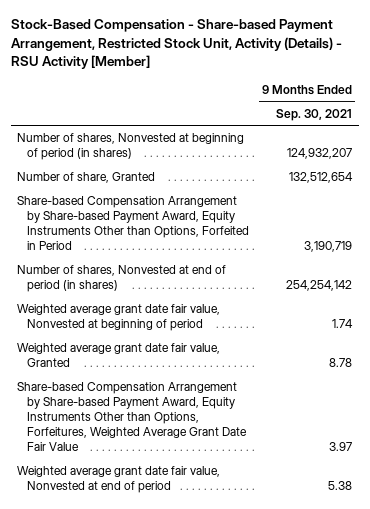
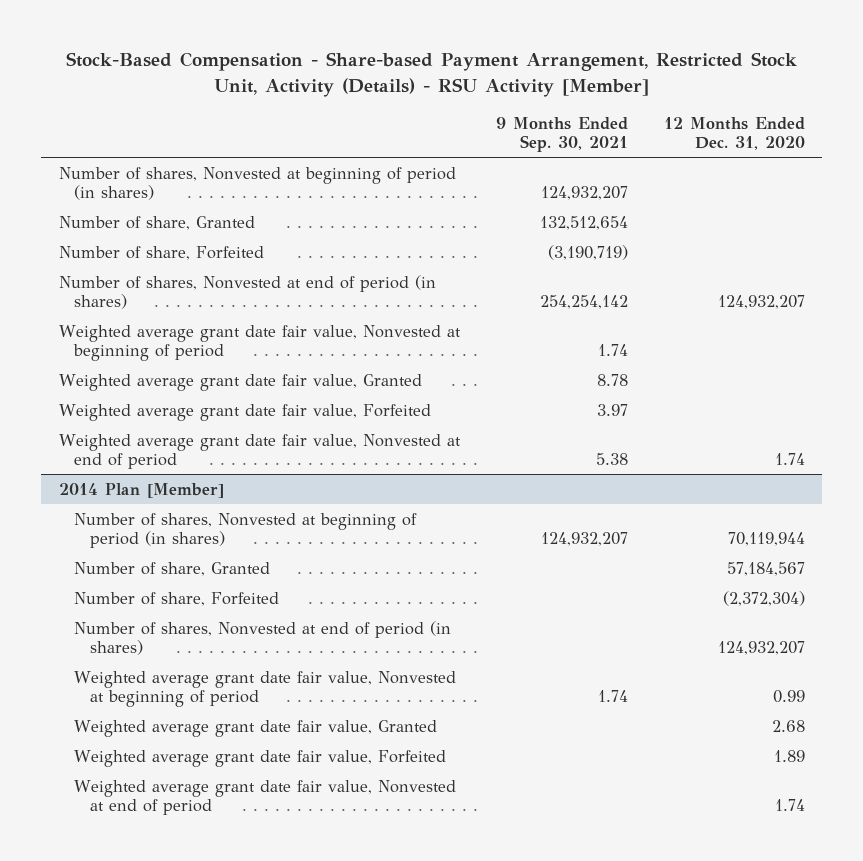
- | 9 Months Ended Sep. 30, 2021
+ | 9 Months Ended Sep. 30, 2021 | 12 Months Ended Dec. 31, 2020
- Share-based Compensation Arrangement by Share-based Payment Award, Equity Instruments Other than Options, Forfeited in Period | 3,190,719
+ Number of share, Forfeited | (3,190,719) |
- Share-based Compensation Arrangement by Share-based Payment Award, Equity Instruments Other than Options, Forfeitures, Weighted Average Grant Date Fair Value | 3.97
+ Weighted average grant date fair value, Forfeited | 3.97 |
+ 2014 Plan [Member]
+ Number of shares, Nonvested at beginning of period (in shares) | 124,932,207 | 70,119,944
+ Number of share, Granted | | 57,184,567
+ Number of share, Forfeited | | (2,372,304)
+ Number of shares, Nonvested at end of period (in shares) | | 124,932,207
+ Weighted average grant date fair value, Nonvested at beginning of period | 1.74 | 0.99
+ Weighted average grant date fair value, Granted | | 2.68
+ Weighted average grant date fair value, Forfeited | | 1.89
+ Weighted average grant date fair value, Nonvested at end of period | | 1.74

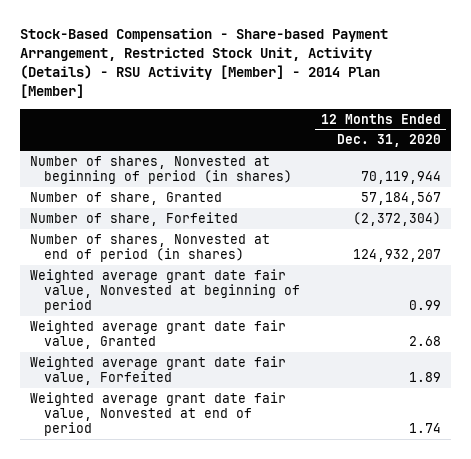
- Stock-Based Compensation - Share-based Payment Arrangement, Restricted Stock Unit, Activity (Details) - RSU Activity [Member]
+ Stock-Based Compensation - Share-based Payment Arrangement, Restricted Stock Unit, Activity (Details) - RSU Activity [Member] - 2014 Plan [Member]
- | 9 Months Ended Sep. 30, 2021 | 12 Months Ended Dec. 31, 2020
+ | 12 Months Ended Dec. 31, 2020
- Number of shares, Nonvested at beginning of period (in shares) | 124,932,207 |
- Number of share, Granted | 132,512,654 |
- Number of share, Forfeited | (3,190,719) |
- Number of shares, Nonvested at end of period (in shares) | 254,254,142 | 124,932,207
- Weighted average grant date fair value, Nonvested at beginning of period | 1.74 |
- Weighted average grant date fair value, Granted | 8.78 |
- Weighted average grant date fair value, Forfeited | 3.97 |
- Weighted average grant date fair value, Nonvested at end of period | 5.38 | 1.74
- 2014 Plan [Member]

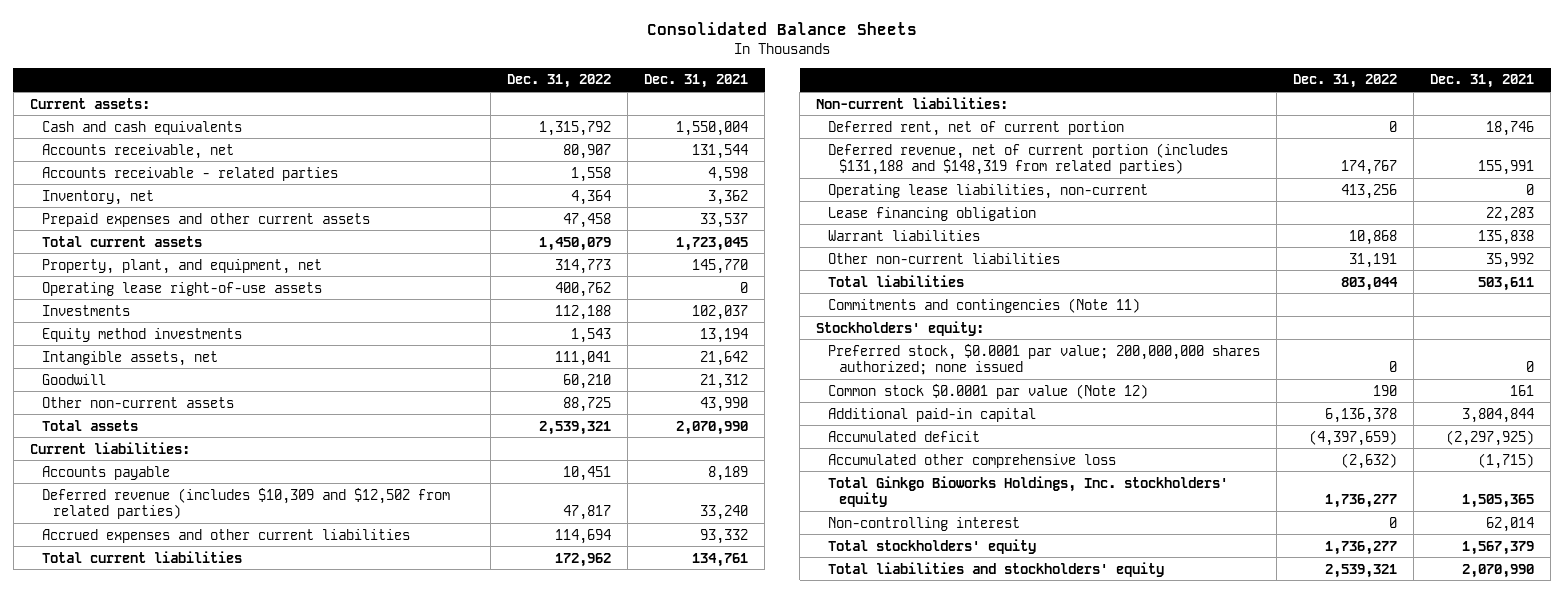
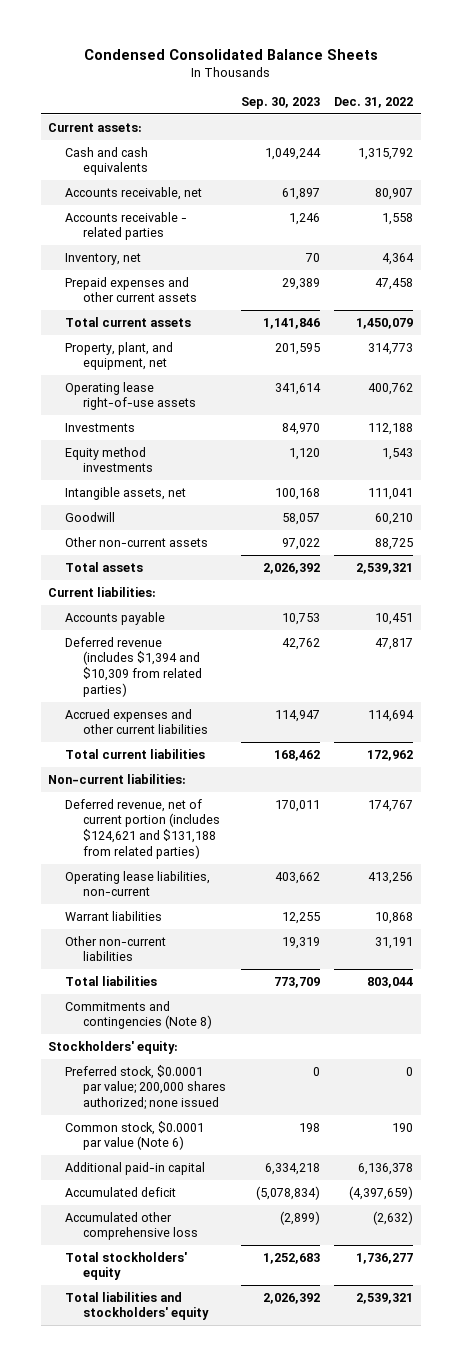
- Consolidated Balance Sheets
+ Condensed Consolidated Balance Sheets
- | Dec. 31, 2022 | Dec. 31, 2021
+ | Sep. 30, 2023 | Dec. 31, 2022
- Deferred revenue (includes $10,309 and $12,502 from related parties) | 47,817 | 33,240
+ Deferred revenue (includes $1,394 and $10,309 from related parties) | 42,762 | 47,817
- Deferred rent, net of current portion | 0 | 18,746
- Deferred revenue, net of current portion (includes $131,188 and $148,319 from related parties) | 174,767 | 155,991
+ Deferred revenue, net of current portion (includes $124,621 and $131,188 from related parties) | 170,011 | 174,767
- Lease financing obligation | | 22,283
- Commitments and contingencies (Note 11)
+ Commitments and contingencies (Note 8)
- Preferred stock, $0.0001 par value; 200,000,000 shares authorized; none issued | 0 | 0
- Common stock $0.0001 par value (Note 12) | 190 | 161
+ Preferred stock, $0.0001 par value; 200,000 shares authorized; none issued | 0 | 0
+ Common stock, $0.0001 par value (Note 6) | 198 | 190
- Total Ginkgo Bioworks Holdings, Inc. stockholders' equity | 1,736,277 | 1,505,365
- Non-controlling interest | 0 | 62,014

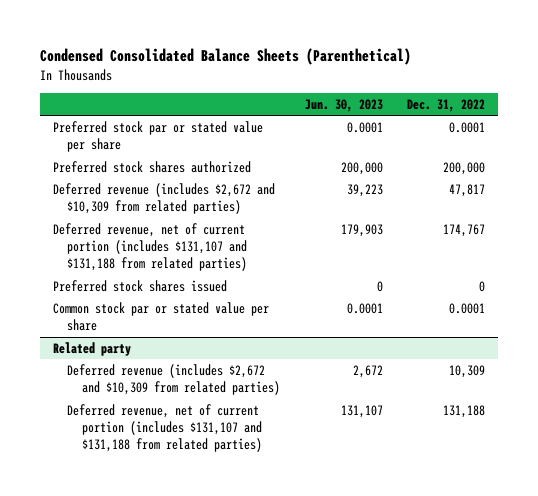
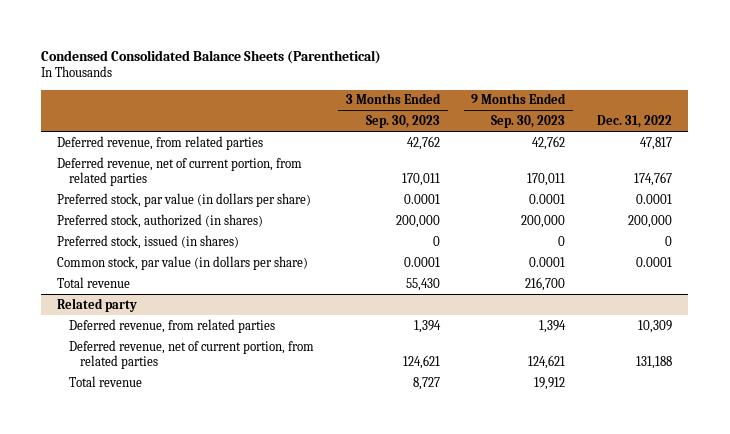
- | Jun. 30, 2023 | Dec. 31, 2022
+ | 3 Months Ended Sep. 30, 2023 | 9 Months Ended Sep. 30, 2023 | Dec. 31, 2022
- Preferred stock par or stated value per share | 0.0001 | 0.0001
- Preferred stock shares authorized | 200,000 | 200,000
- Deferred revenue (includes $2,672 and $10,309 from related parties) | 39,223 | 47,817
- Deferred revenue, net of current portion (includes $131,107 and $131,188 from related parties) | 179,903 | 174,767
- Preferred stock shares issued | 0 | 0
- Common stock par or stated value per share | 0.0001 | 0.0001
+ Deferred revenue, from related parties | 42,762 | 42,762 | 47,817
+ Deferred revenue, net of current portion, from related parties | 170,011 | 170,011 | 174,767
+ Preferred stock, par value (in dollars per share) | 0.0001 | 0.0001 | 0.0001
+ Preferred stock, authorized (in shares) | 200,000 | 200,000 | 200,000
+ Preferred stock, issued (in shares) | 0 | 0 | 0
+ Common stock, par value (in dollars per share) | 0.0001 | 0.0001 | 0.0001
+ Total revenue | 55,430 | 216,700 |
@ Related party
- Deferred revenue (includes $2,672 and $10,309 from related parties) | 2,672 | 10,309
- Deferred revenue, net of current portion (includes $131,107 and $131,188 from related parties) | 131,107 | 131,188
+ Deferred revenue, from related parties | 1,394 | 1,394 | 10,309
+ Deferred revenue, net of current portion, from related parties | 124,621 | 124,621 | 131,188
+ Total revenue | 8,727 | 19,912 |

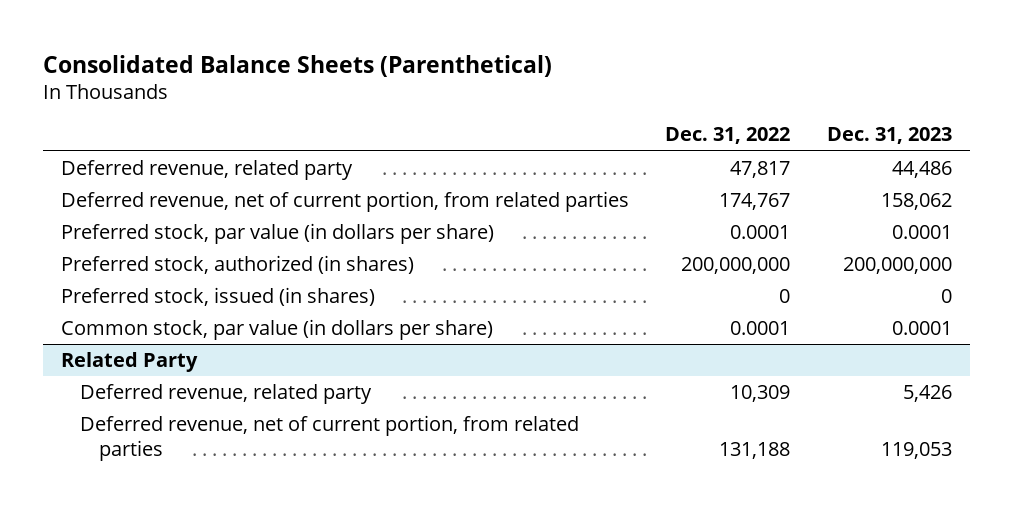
- Condensed Consolidated Balance Sheets (Parenthetical)
+ Consolidated Balance Sheets (Parenthetical)
- | 3 Months Ended Sep. 30, 2023 | 9 Months Ended Sep. 30, 2023 | Dec. 31, 2022
+ | Dec. 31, 2022 | Dec. 31, 2023
- Deferred revenue, from related parties | 42,762 | 42,762 | 47,817
+ Deferred revenue, related party | 47,817 | 44,486
- Preferred stock, authorized (in shares) | 200,000 | 200,000 | 200,000
+ Preferred stock, authorized (in shares) | 200,000,000 | 200,000,000
- Total revenue | 55,430 | 216,700 |
- Related party
- Deferred revenue, from related parties | 1,394 | 1,394 | 10,309
+ Related Party
+ Deferred revenue, related party | 10,309 | 5,426
- Total revenue | 8,727 | 19,912 |

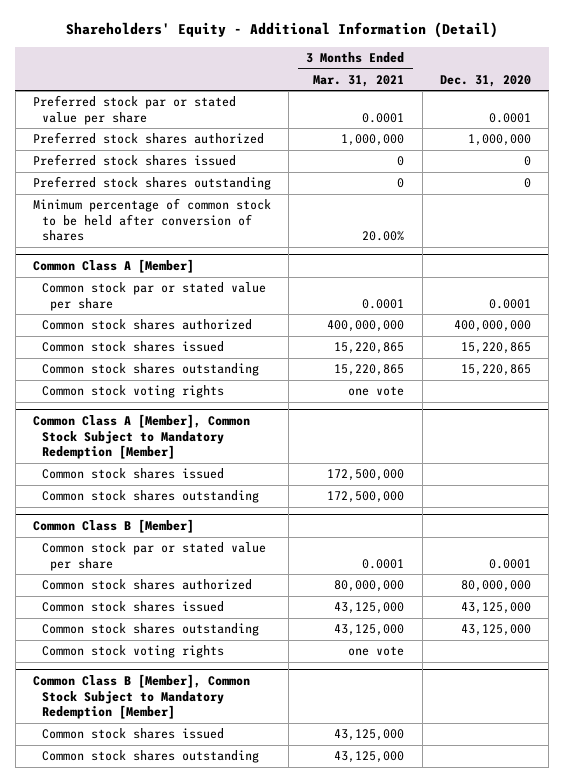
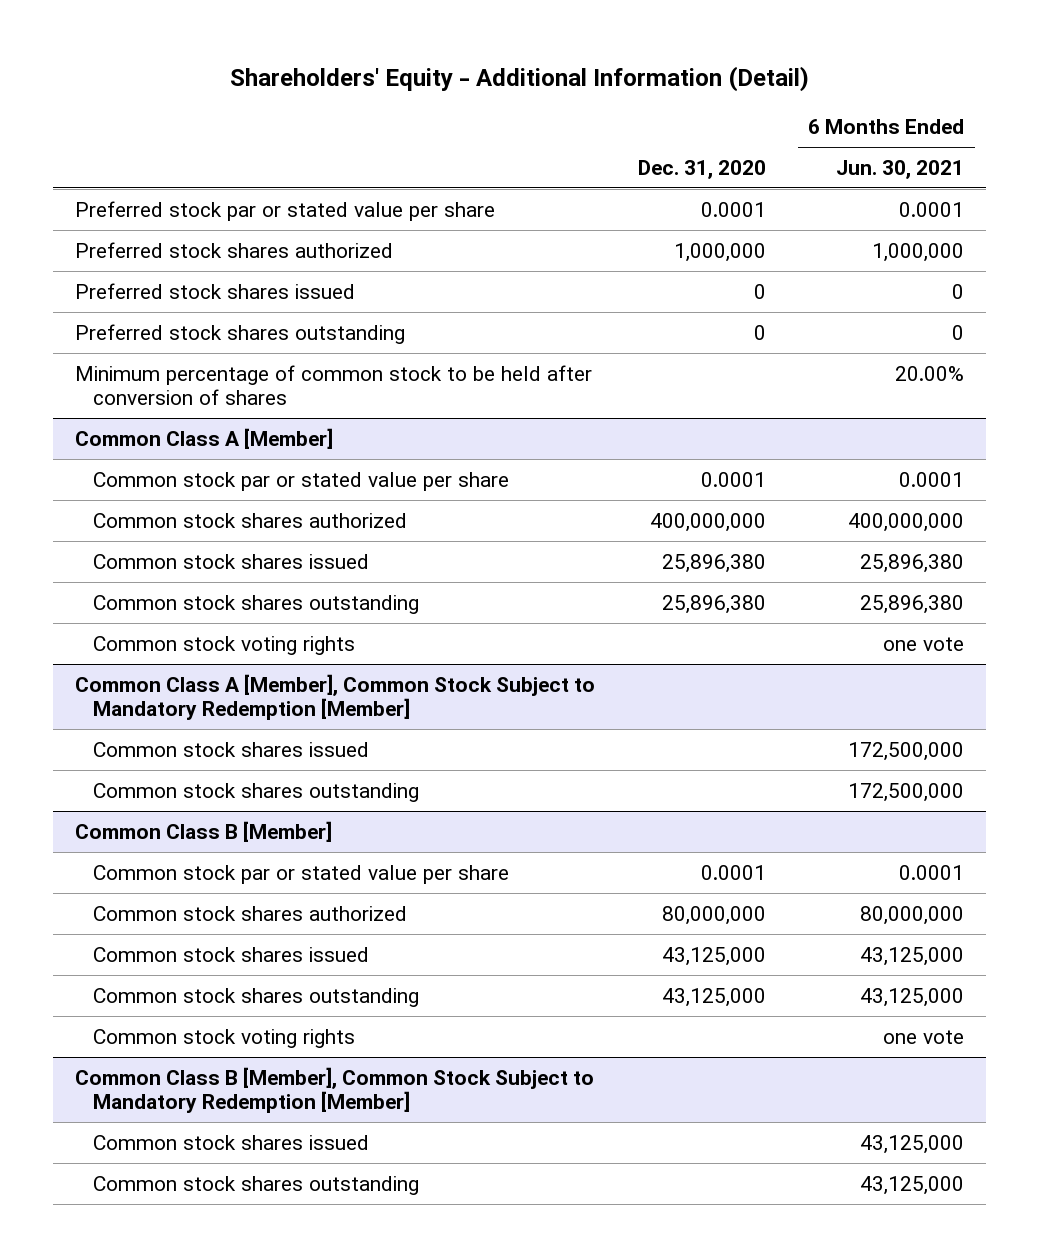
- | 3 Months Ended Mar. 31, 2021 | Dec. 31, 2020
+ | Dec. 31, 2020 | 6 Months Ended Jun. 30, 2021
@ Common Class A [Member]
- Common stock shares issued | 15,220,865 | 15,220,865
- Common stock shares outstanding | 15,220,865 | 15,220,865
+ Common stock shares issued | 25,896,380 | 25,896,380
+ Common stock shares outstanding | 25,896,380 | 25,896,380

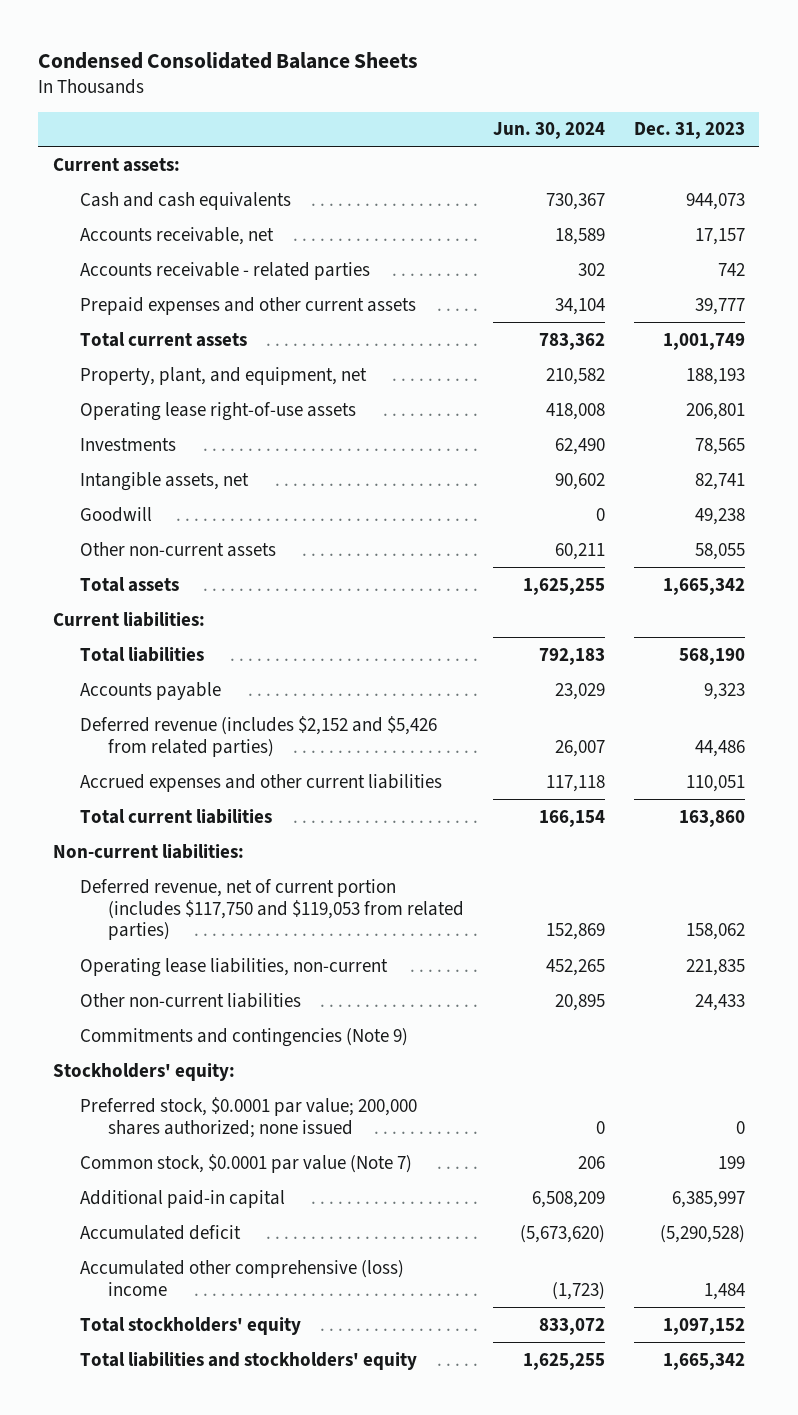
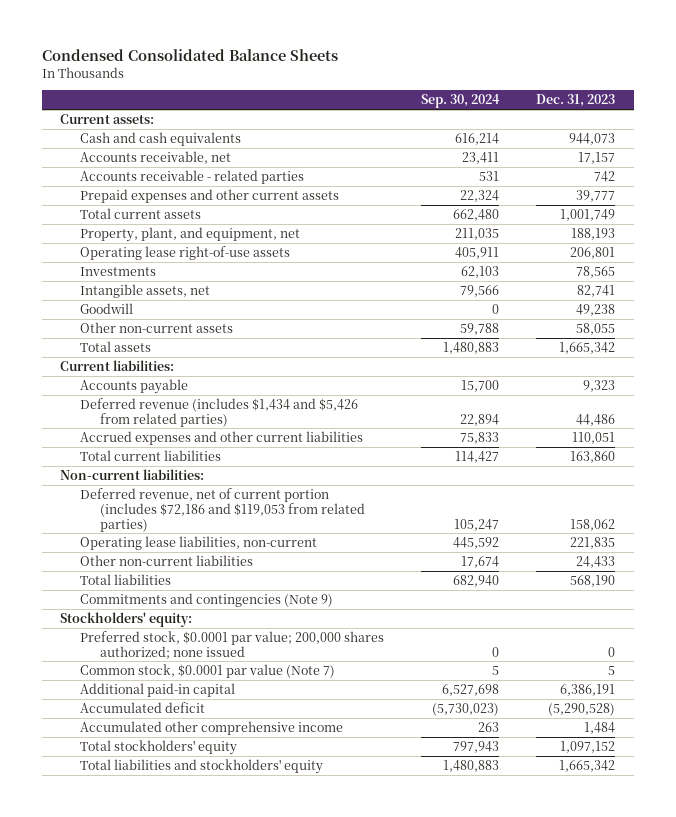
- | Jun. 30, 2024 | Dec. 31, 2023
+ | Sep. 30, 2024 | Dec. 31, 2023
- Deferred revenue (includes $2,152 and $5,426 from related parties) | 26,007 | 44,486
+ Deferred revenue (includes $1,434 and $5,426 from related parties) | 22,894 | 44,486
- Deferred revenue, net of current portion (includes $117,750 and $119,053 from related parties) | 152,869 | 158,062
+ Deferred revenue, net of current portion (includes $72,186 and $119,053 from related parties) | 105,247 | 158,062
moved down: Total liabilities | 682,940 | 568,190
- Common stock, $0.0001 par value (Note 7) | 206 | 199
- Additional paid-in capital | 6,508,209 | 6,385,997
+ Common stock, $0.0001 par value (Note 7) | 5 | 5
+ Additional paid-in capital | 6,527,698 | 6,386,191
- Accumulated other comprehensive (loss) income | (1,723) | 1,484
+ Accumulated other comprehensive income | 263 | 1,484

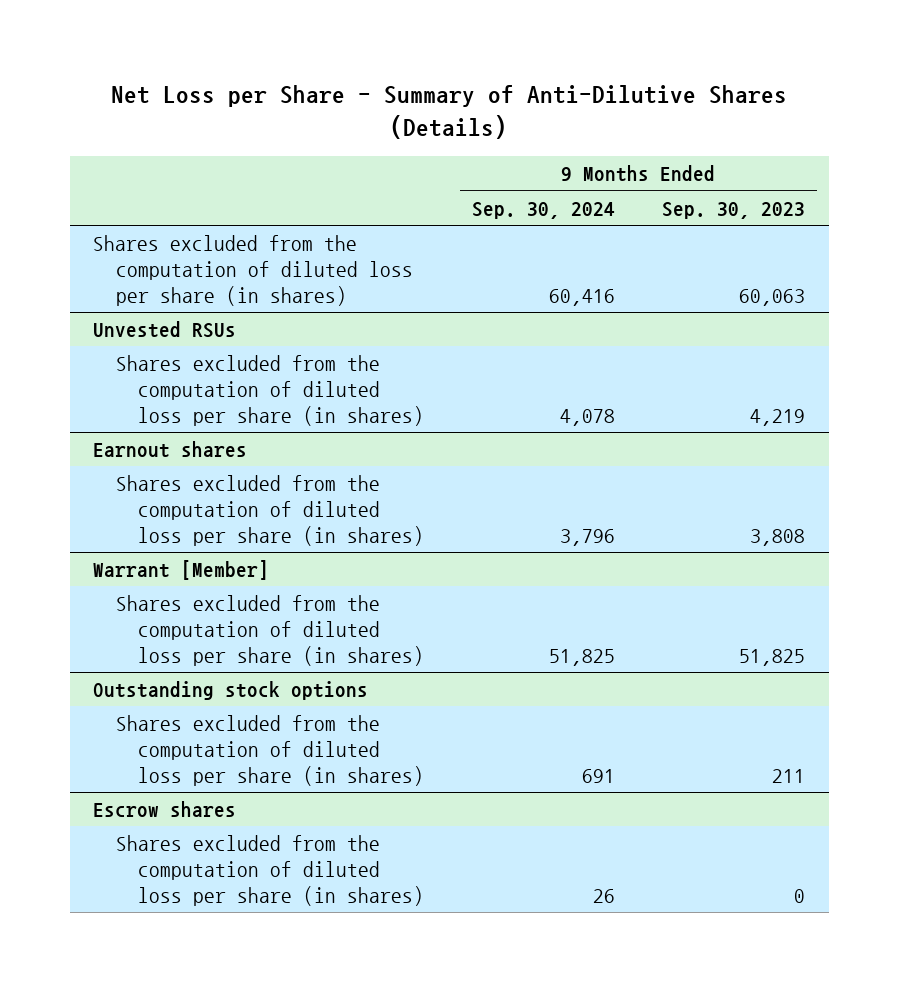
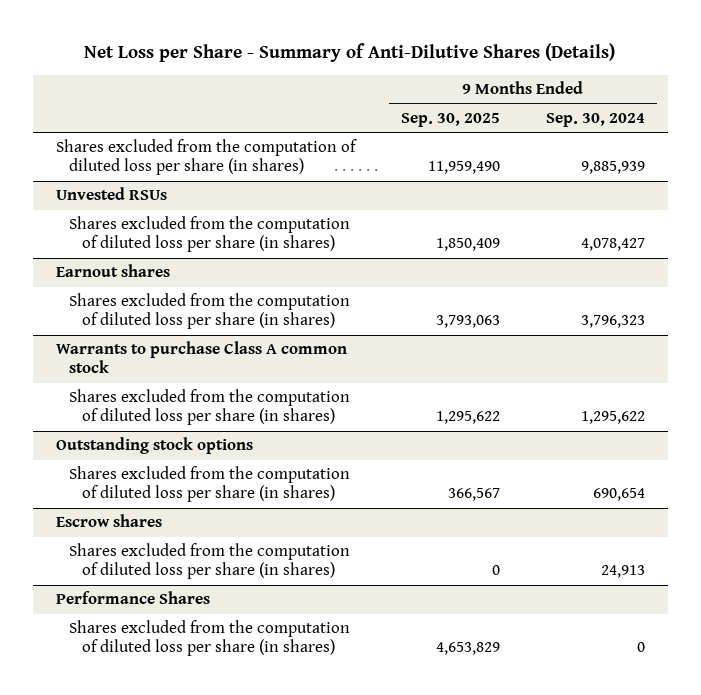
- | 9 Months Ended Sep. 30, 2024 | 9 Months Ended Sep. 30, 2023
+ | 9 Months Ended Sep. 30, 2025 | 9 Months Ended Sep. 30, 2024
- Shares excluded from the computation of diluted loss per share (in shares) | 60,416 | 60,063
+ Shares excluded from the computation of diluted loss per share (in shares) | 11,959,490 | 9,885,939
@ Unvested RSUs
- Shares excluded from the computation of diluted loss per share (in shares) | 4,078 | 4,219
+ Shares excluded from the computation of diluted loss per share (in shares) | 1,850,409 | 4,078,427
@ Earnout shares
- Shares excluded from the computation of diluted loss per share (in shares) | 3,796 | 3,808
- Warrant [Member]
- Shares excluded from the computation of diluted loss per share (in shares) | 51,825 | 51,825
@ Earnout shares
+ Shares excluded from the computation of diluted loss per share (in shares) | 3,793,063 | 3,796,323
+ Warrants to purchase Class A common stock
+ Shares excluded from the computation of diluted loss per share (in shares) | 1,295,622 | 1,295,622
@ Outstanding stock options
- Shares excluded from the computation of diluted loss per share (in shares) | 691 | 211
+ Shares excluded from the computation of diluted loss per share (in shares) | 366,567 | 690,654
@ Escrow shares
- Shares excluded from the computation of diluted loss per share (in shares) | 26 | 0
+ Shares excluded from the computation of diluted loss per share (in shares) | 0 | 24,913
+ Performance Shares
+ Shares excluded from the computation of diluted loss per share (in shares) | 4,653,829 | 0

